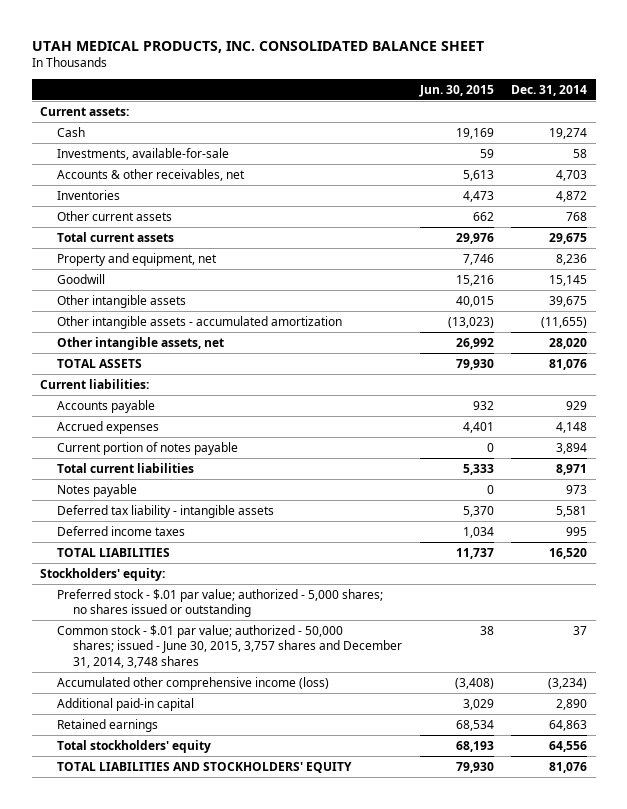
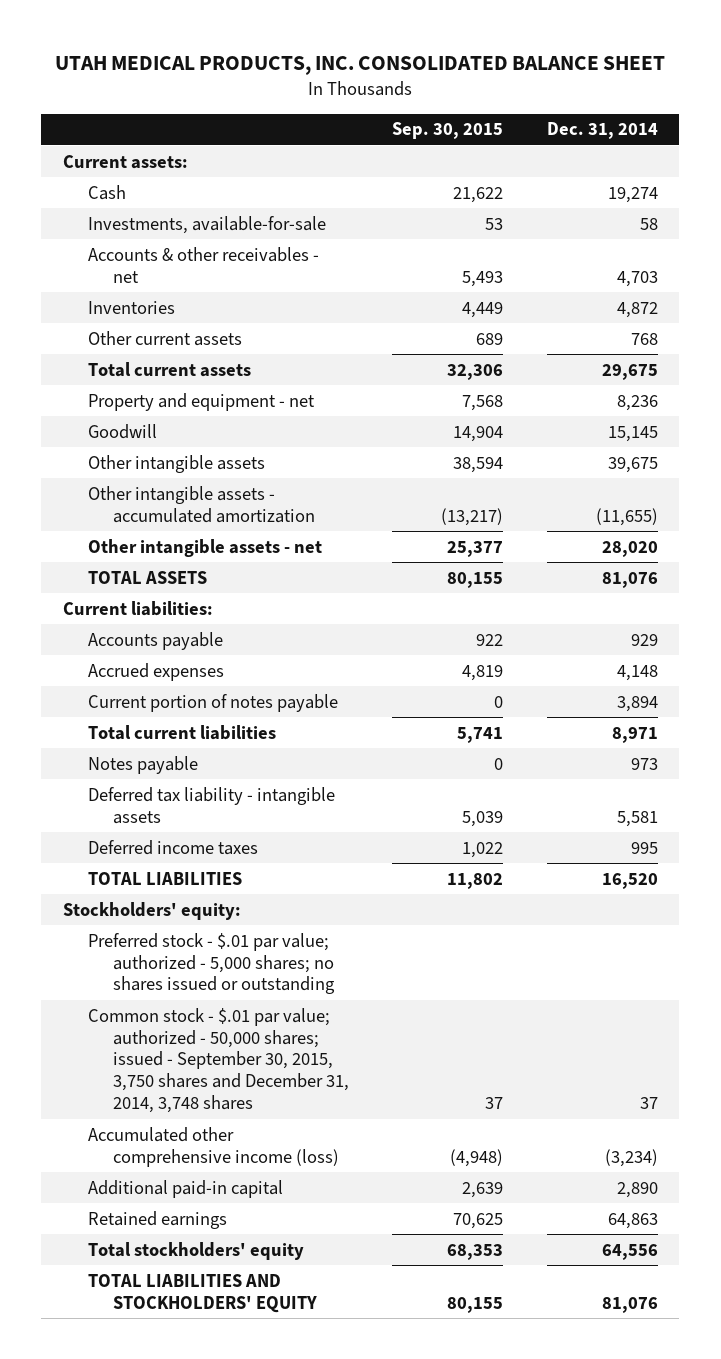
- | Jun. 30, 2015 | Dec. 31, 2014
+ | Sep. 30, 2015 | Dec. 31, 2014
- Accounts & other receivables, net | 5,613 | 4,703
+ Accounts & other receivables - net | 5,493 | 4,703
- Property and equipment, net | 7,746 | 8,236
+ Property and equipment - net | 7,568 | 8,236
- Other intangible assets, net | 26,992 | 28,020
+ Other intangible assets - net | 25,377 | 28,020
- Common stock - $.01 par value; authorized - 50,000 shares; issued - June 30, 2015, 3,757 shares and December 31, 2014, 3,748 shares | 38 | 37
+ Common stock - $.01 par value; authorized - 50,000 shares; issued - September 30, 2015, 3,750 shares and December 31, 2014, 3,748 shares | 37 | 37

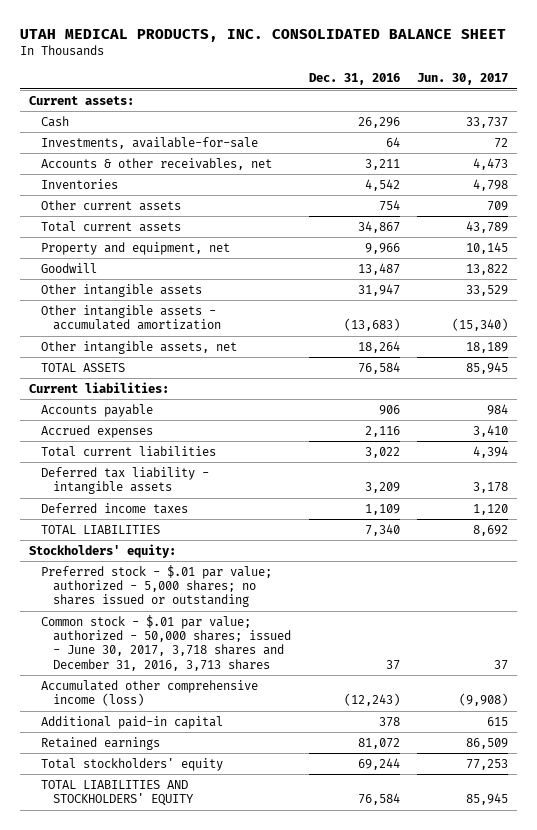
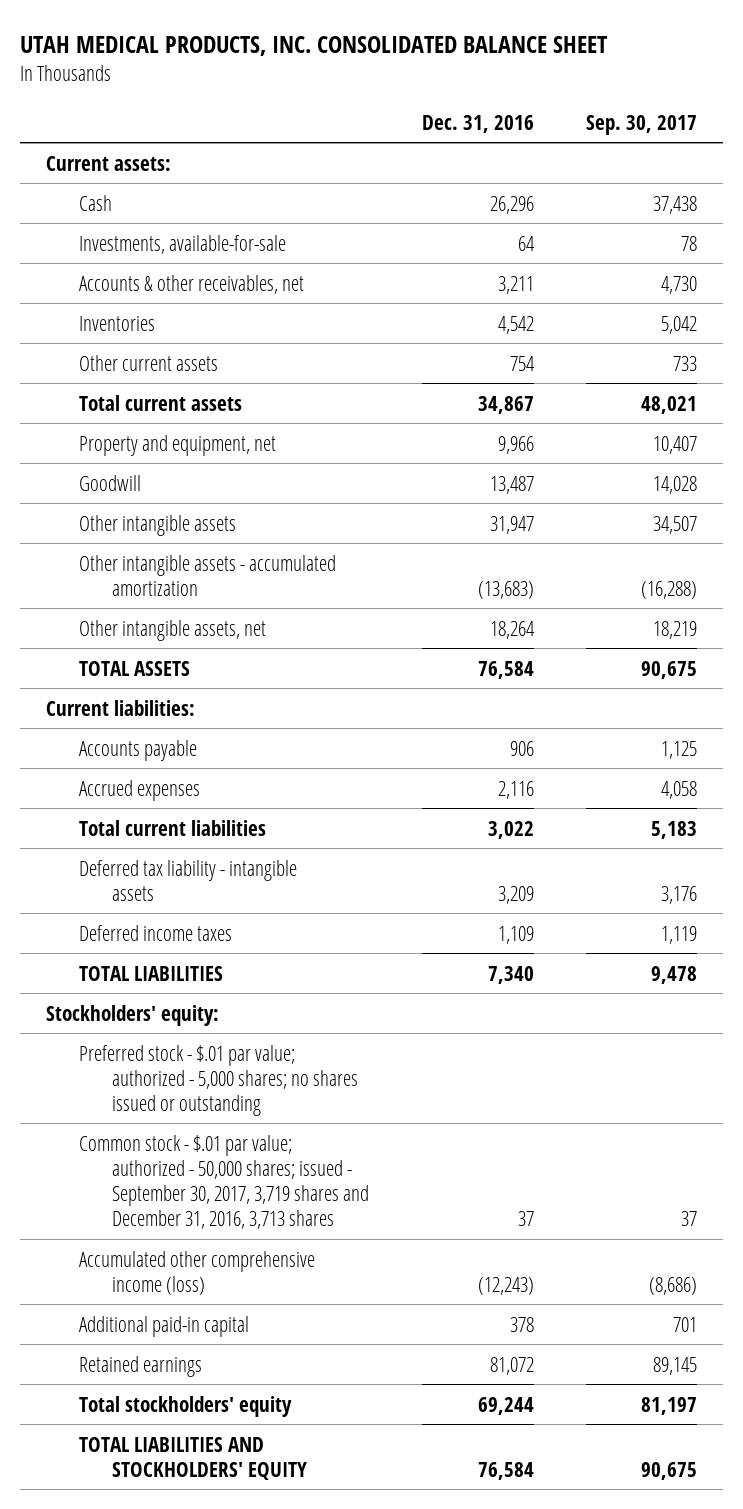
- | Dec. 31, 2016 | Jun. 30, 2017
+ | Dec. 31, 2016 | Sep. 30, 2017
- Common stock - $.01 par value; authorized - 50,000 shares; issued - June 30, 2017, 3,718 shares and December 31, 2016, 3,713 shares | 37 | 37
+ Common stock - $.01 par value; authorized - 50,000 shares; issued - September 30, 2017, 3,719 shares and December 31, 2016, 3,713 shares | 37 | 37

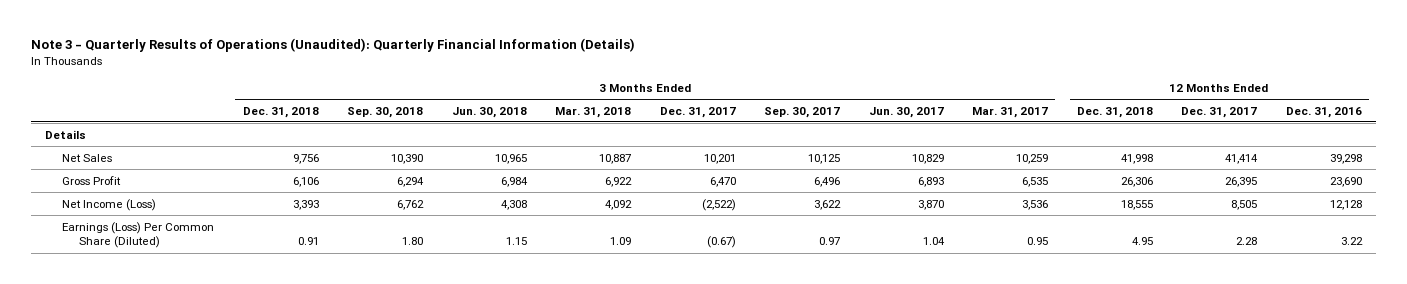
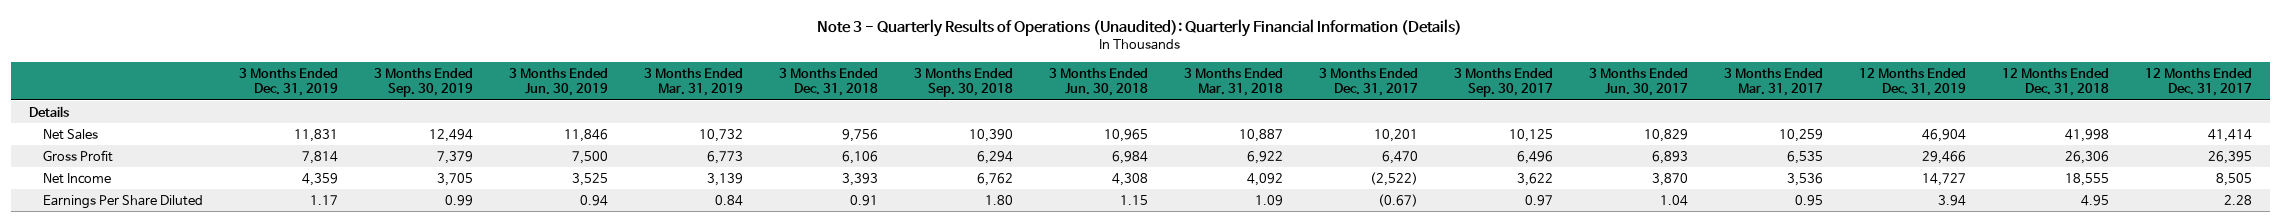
- | 3 Months Ended Dec. 31, 2018 | 3 Months Ended Sep. 30, 2018 | 3 Months Ended Jun. 30, 2018 | 3 Months Ended Mar. 31, 2018 | 3 Months Ended Dec. 31, 2017 | 3 Months Ended Sep. 30, 2017 | 3 Months Ended Jun. 30, 2017 | 3 Months Ended Mar. 31, 2017 | 12 Months Ended Dec. 31, 2018 | 12 Months Ended Dec. 31, 2017 | 12 Months Ended Dec. 31, 2016
+ | 3 Months Ended Dec. 31, 2019 | 3 Months Ended Sep. 30, 2019 | 3 Months Ended Jun. 30, 2019 | 3 Months Ended Mar. 31, 2019 | 3 Months Ended Dec. 31, 2018 | 3 Months Ended Sep. 30, 2018 | 3 Months Ended Jun. 30, 2018 | 3 Months Ended Mar. 31, 2018 | 3 Months Ended Dec. 31, 2017 | 3 Months Ended Sep. 30, 2017 | 3 Months Ended Jun. 30, 2017 | 3 Months Ended Mar. 31, 2017 | 12 Months Ended Dec. 31, 2019 | 12 Months Ended Dec. 31, 2018 | 12 Months Ended Dec. 31, 2017
- Net Income (Loss) | 3,393 | 6,762 | 4,308 | 4,092 | (2,522) | 3,622 | 3,870 | 3,536 | 18,555 | 8,505 | 12,128
- Earnings (Loss) Per Common Share (Diluted) | 0.91 | 1.80 | 1.15 | 1.09 | (0.67) | 0.97 | 1.04 | 0.95 | 4.95 | 2.28 | 3.22
+ Net Income | 4,359 | 3,705 | 3,525 | 3,139 | 3,393 | 6,762 | 4,308 | 4,092 | (2,522) | 3,622 | 3,870 | 3,536 | 14,727 | 18,555 | 8,505
+ Earnings Per Share Diluted | 1.17 | 0.99 | 0.94 | 0.84 | 0.91 | 1.80 | 1.15 | 1.09 | (0.67) | 0.97 | 1.04 | 0.95 | 3.94 | 4.95 | 2.28

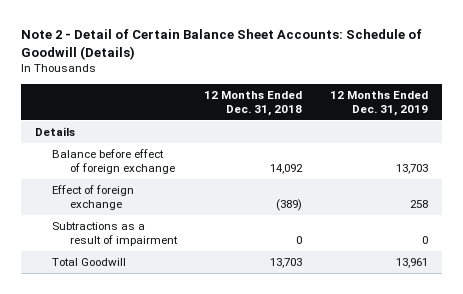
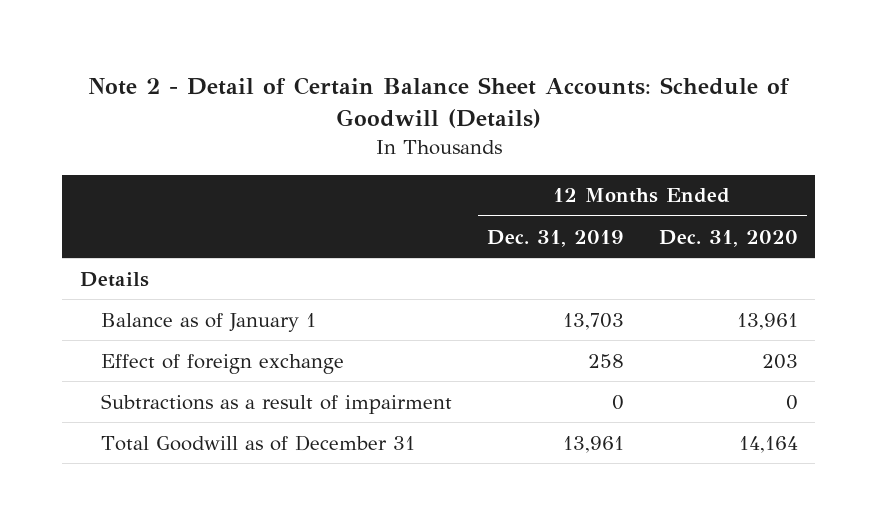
- | 12 Months Ended Dec. 31, 2018 | 12 Months Ended Dec. 31, 2019
+ | 12 Months Ended Dec. 31, 2019 | 12 Months Ended Dec. 31, 2020
- Balance before effect of foreign exchange | 14,092 | 13,703
+ Balance as of January 1 | 13,703 | 13,961
- Total Goodwill | 13,703 | 13,961
+ Total Goodwill as of December 31 | 13,961 | 14,164

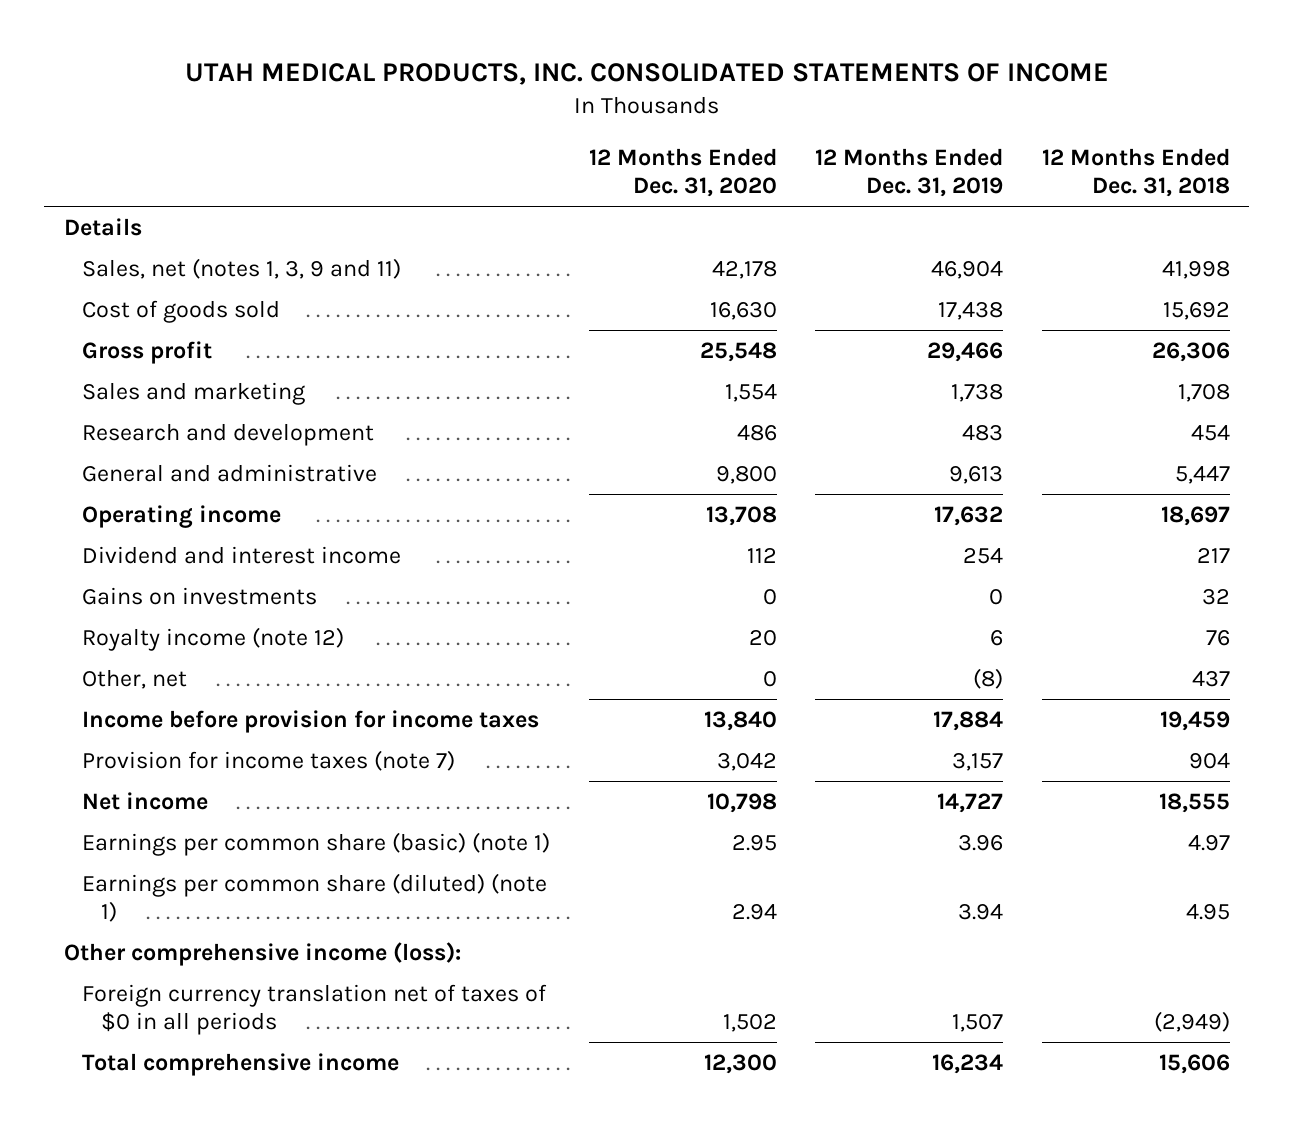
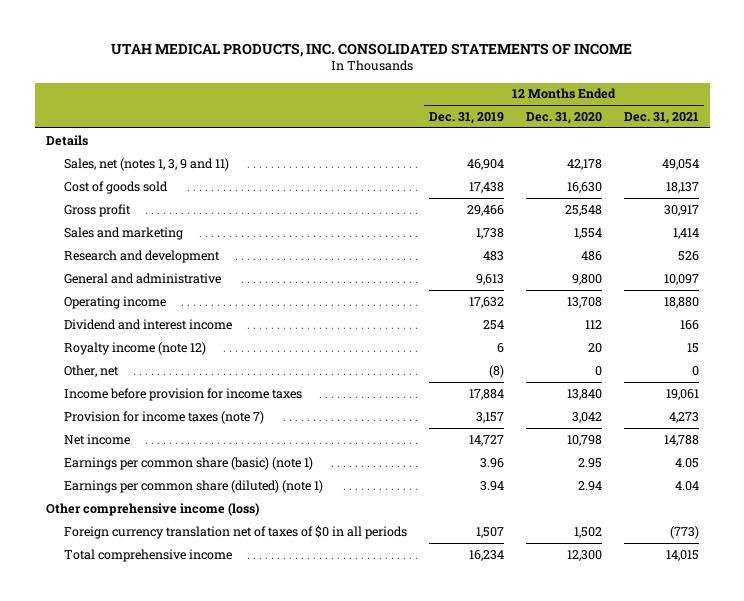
- | 12 Months Ended Dec. 31, 2020 | 12 Months Ended Dec. 31, 2019 | 12 Months Ended Dec. 31, 2018
+ | 12 Months Ended Dec. 31, 2019 | 12 Months Ended Dec. 31, 2020 | 12 Months Ended Dec. 31, 2021
- Gains on investments | 0 | 0 | 32
- Other comprehensive income (loss):
+ Other comprehensive income (loss)

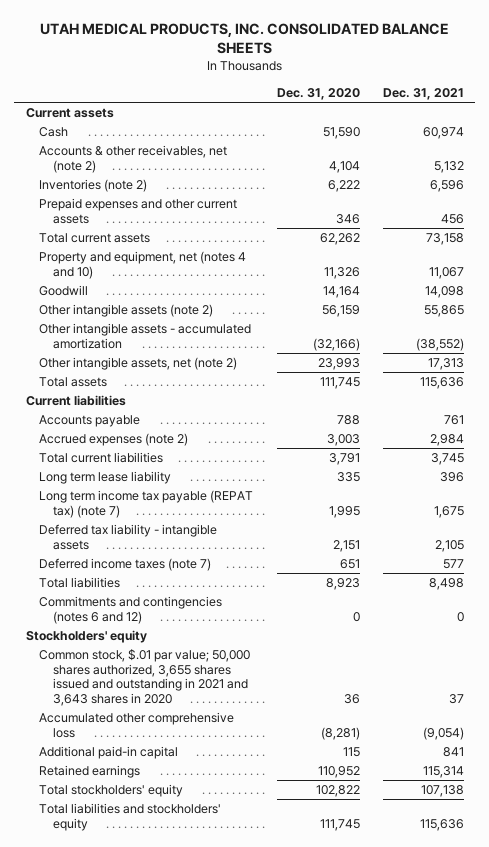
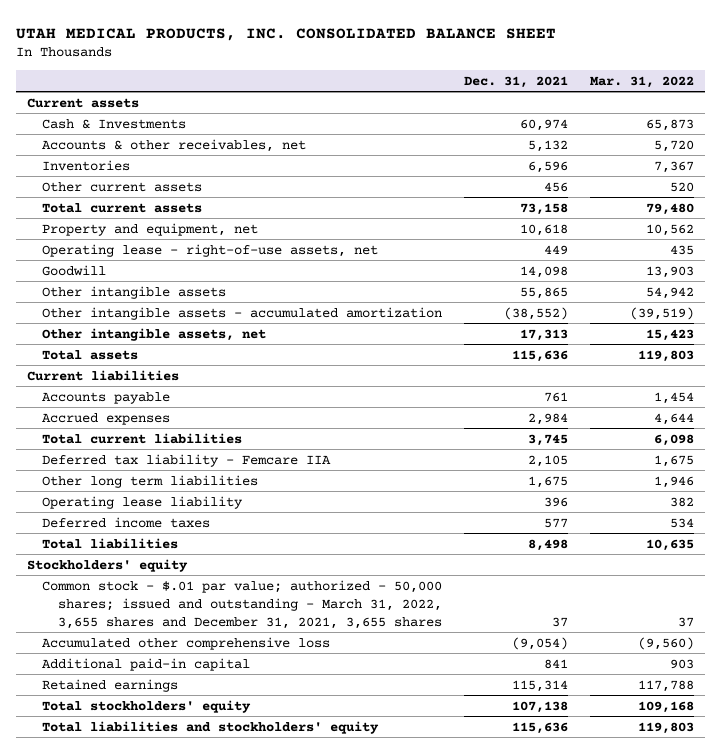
- UTAH MEDICAL PRODUCTS, INC. CONSOLIDATED BALANCE SHEETS
+ UTAH MEDICAL PRODUCTS, INC. CONSOLIDATED BALANCE SHEET
- | Dec. 31, 2020 | Dec. 31, 2021
+ | Dec. 31, 2021 | Mar. 31, 2022
- Cash | 51,590 | 60,974
- Accounts & other receivables, net (note 2) | 4,104 | 5,132
- Inventories (note 2) | 6,222 | 6,596
- Prepaid expenses and other current assets | 346 | 456
+ Cash & Investments | 60,974 | 65,873
+ Accounts & other receivables, net | 5,132 | 5,720
+ Inventories | 6,596 | 7,367
+ Other current assets | 456 | 520
- Property and equipment, net (notes 4 and 10) | 11,326 | 11,067
+ Property and equipment, net | 10,618 | 10,562
+ Operating lease - right-of-use assets, net | 449 | 435
- Other intangible assets (note 2) | 56,159 | 55,865
+ Other intangible assets | 55,865 | 54,942
- Other intangible assets, net (note 2) | 23,993 | 17,313
+ Other intangible assets, net | 17,313 | 15,423
- Accrued expenses (note 2) | 3,003 | 2,984
+ Accrued expenses | 2,984 | 4,644
- Long term lease liability | 335 | 396
- Long term income tax payable (REPAT tax) (note 7) | 1,995 | 1,675
- Deferred tax liability - intangible assets | 2,151 | 2,105
- Deferred income taxes (note 7) | 651 | 577
+ Deferred tax liability - Femcare IIA | 2,105 | 1,675
+ Other long term liabilities | 1,675 | 1,946
+ Operating lease liability | 396 | 382
+ Deferred income taxes | 577 | 534
- Commitments and contingencies (notes 6 and 12) | 0 | 0
- Common stock, $.01 par value; 50,000 shares authorized, 3,655 shares issued and outstanding in 2021 and 3,643 shares in 2020 | 36 | 37
+ Common stock - $.01 par value; authorized - 50,000 shares; issued and outstanding - March 31, 2022, 3,655 shares and December 31, 2021, 3,655 shares | 37 | 37

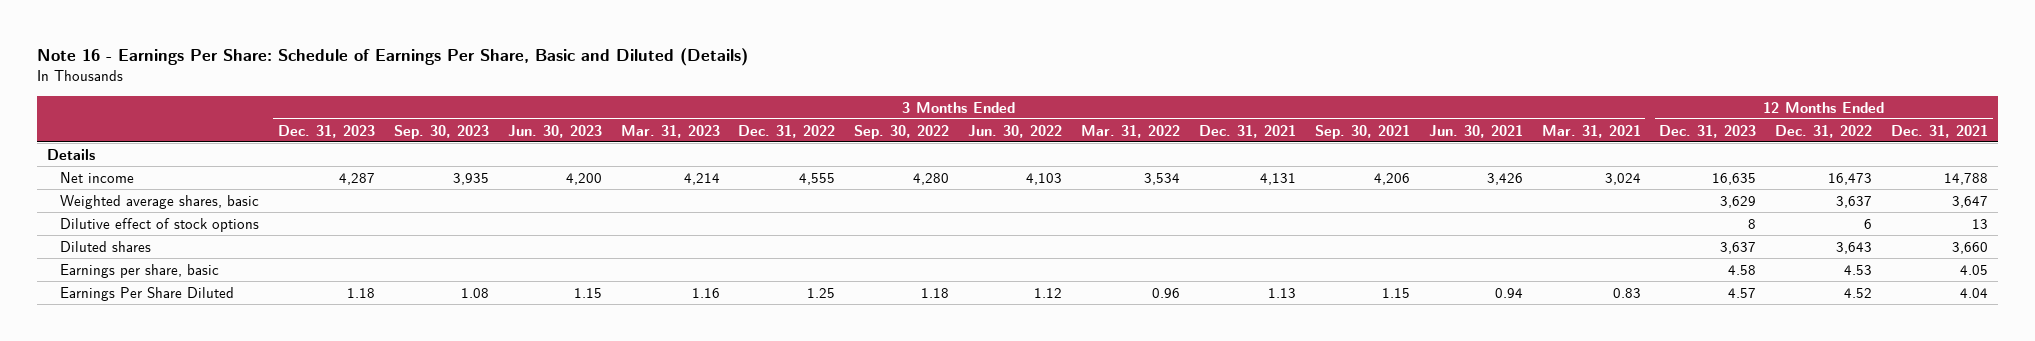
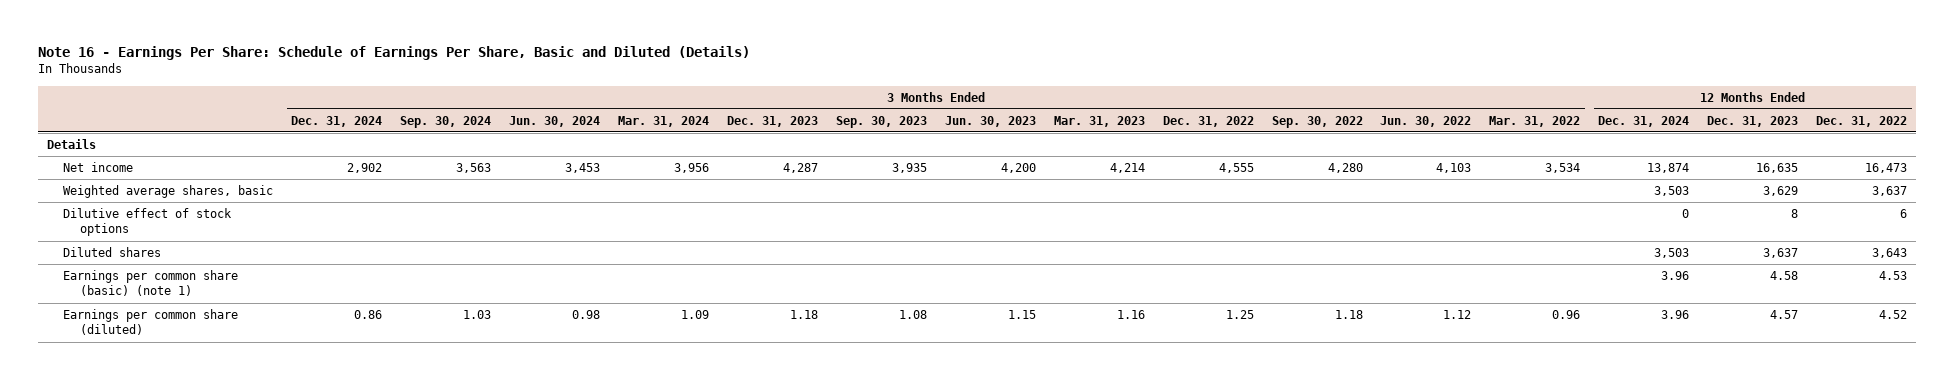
- | 3 Months Ended Dec. 31, 2023 | 3 Months Ended Sep. 30, 2023 | 3 Months Ended Jun. 30, 2023 | 3 Months Ended Mar. 31, 2023 | 3 Months Ended Dec. 31, 2022 | 3 Months Ended Sep. 30, 2022 | 3 Months Ended Jun. 30, 2022 | 3 Months Ended Mar. 31, 2022 | 3 Months Ended Dec. 31, 2021 | 3 Months Ended Sep. 30, 2021 | 3 Months Ended Jun. 30, 2021 | 3 Months Ended Mar. 31, 2021 | 12 Months Ended Dec. 31, 2023 | 12 Months Ended Dec. 31, 2022 | 12 Months Ended Dec. 31, 2021
+ | 3 Months Ended Dec. 31, 2024 | 3 Months Ended Sep. 30, 2024 | 3 Months Ended Jun. 30, 2024 | 3 Months Ended Mar. 31, 2024 | 3 Months Ended Dec. 31, 2023 | 3 Months Ended Sep. 30, 2023 | 3 Months Ended Jun. 30, 2023 | 3 Months Ended Mar. 31, 2023 | 3 Months Ended Dec. 31, 2022 | 3 Months Ended Sep. 30, 2022 | 3 Months Ended Jun. 30, 2022 | 3 Months Ended Mar. 31, 2022 | 12 Months Ended Dec. 31, 2024 | 12 Months Ended Dec. 31, 2023 | 12 Months Ended Dec. 31, 2022
- Earnings per share, basic | | | | | | | | | | | | | 4.58 | 4.53 | 4.05
- Earnings Per Share Diluted | 1.18 | 1.08 | 1.15 | 1.16 | 1.25 | 1.18 | 1.12 | 0.96 | 1.13 | 1.15 | 0.94 | 0.83 | 4.57 | 4.52 | 4.04
+ Earnings per common share (basic) (note 1) | | | | | | | | | | | | | 3.96 | 4.58 | 4.53
+ Earnings per common share (diluted) | 0.86 | 1.03 | 0.98 | 1.09 | 1.18 | 1.08 | 1.15 | 1.16 | 1.25 | 1.18 | 1.12 | 0.96 | 3.96 | 4.57 | 4.52

